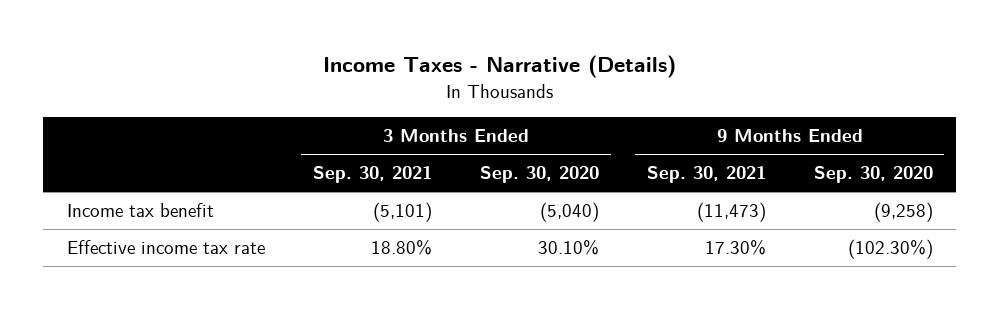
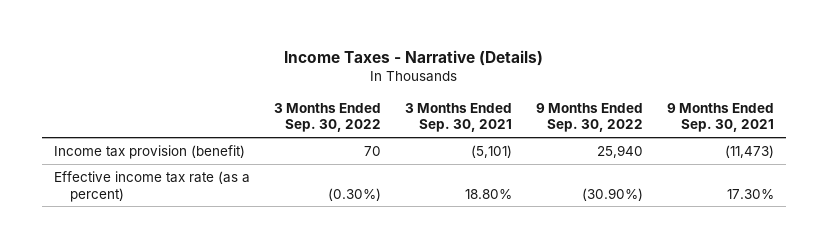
- | 3 Months Ended Sep. 30, 2021 | 3 Months Ended Sep. 30, 2020 | 9 Months Ended Sep. 30, 2021 | 9 Months Ended Sep. 30, 2020
+ | 3 Months Ended Sep. 30, 2022 | 3 Months Ended Sep. 30, 2021 | 9 Months Ended Sep. 30, 2022 | 9 Months Ended Sep. 30, 2021
- Income tax benefit | (5,101) | (5,040) | (11,473) | (9,258)
- Effective income tax rate | 18.80% | 30.10% | 17.30% | (102.30%)
+ Income tax provision (benefit) | 70 | (5,101) | 25,940 | (11,473)
+ Effective income tax rate (as a percent) | (0.30%) | 18.80% | (30.90%) | 17.30%

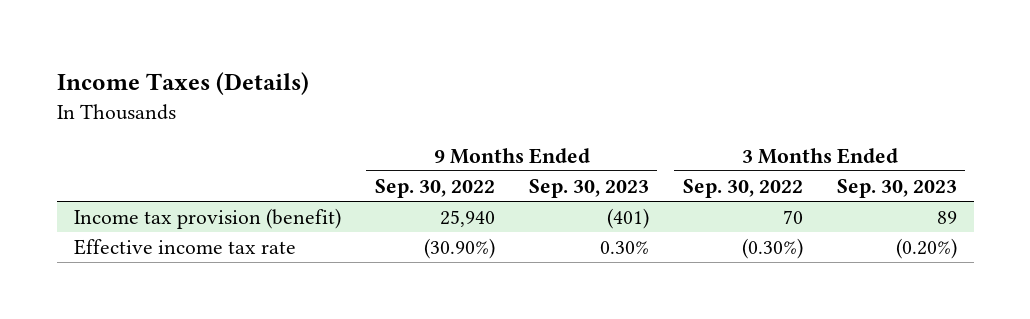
- Income Taxes - Narrative (Details)
+ Income Taxes (Details)
- | 3 Months Ended Sep. 30, 2022 | 3 Months Ended Sep. 30, 2021 | 9 Months Ended Sep. 30, 2022 | 9 Months Ended Sep. 30, 2021
+ | 9 Months Ended Sep. 30, 2022 | 9 Months Ended Sep. 30, 2023 | 3 Months Ended Sep. 30, 2022 | 3 Months Ended Sep. 30, 2023
- Effective income tax rate (as a percent) | (0.30%) | 18.80% | (30.90%) | 17.30%
+ Effective income tax rate | (30.90%) | 0.30% | (0.30%) | (0.20%)

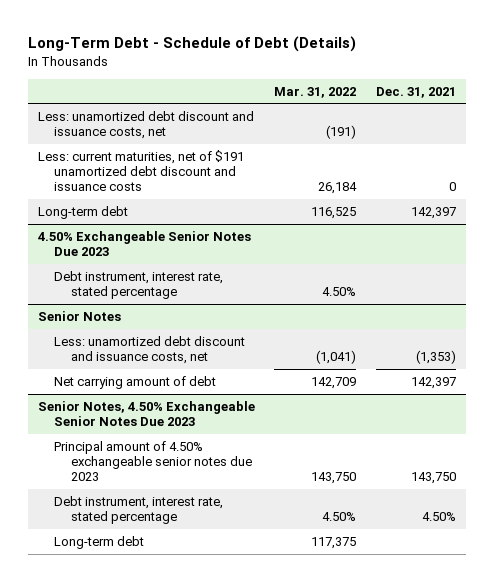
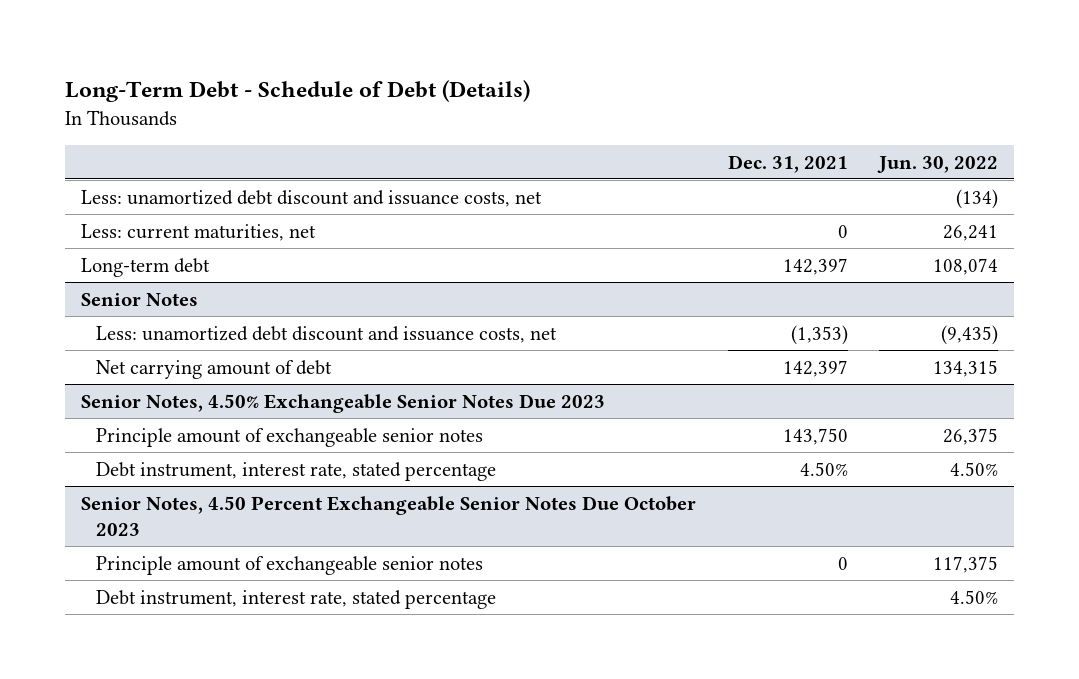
- | Mar. 31, 2022 | Dec. 31, 2021
+ | Dec. 31, 2021 | Jun. 30, 2022
- Less: current maturities, net of $191 unamortized debt discount and issuance costs | 26,184 | 0
+ Less: current maturities, net | 0 | 26,241
- 4.50% Exchangeable Senior Notes Due 2023
- Debt instrument, interest rate, stated percentage | 4.50% |
@ Senior Notes, 4.50% Exchangeable Senior Notes Due 2023
- Principal amount of 4.50% exchangeable senior notes due 2023 | 143,750 | 143,750
+ Principle amount of exchangeable senior notes | 143,750 | 26,375
- Long-term debt | 117,375 |
+ Senior Notes, 4.50 Percent Exchangeable Senior Notes Due October 2023
+ Principle amount of exchangeable senior notes | 0 | 117,375
+ Debt instrument, interest rate, stated percentage | | 4.50%

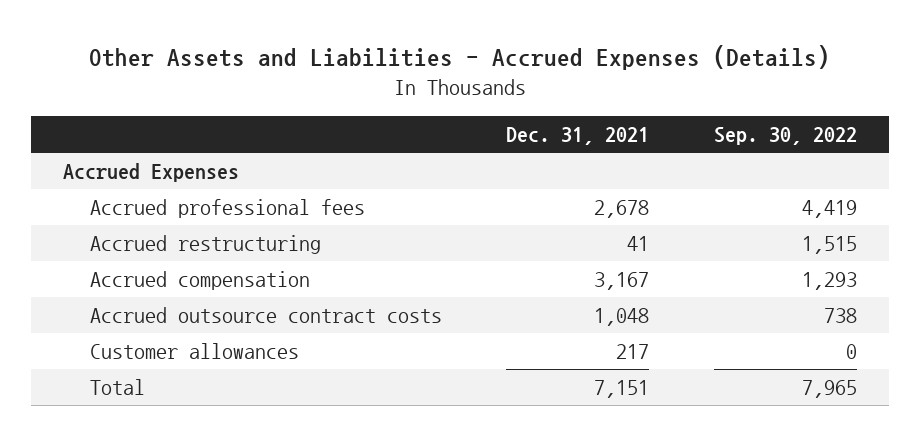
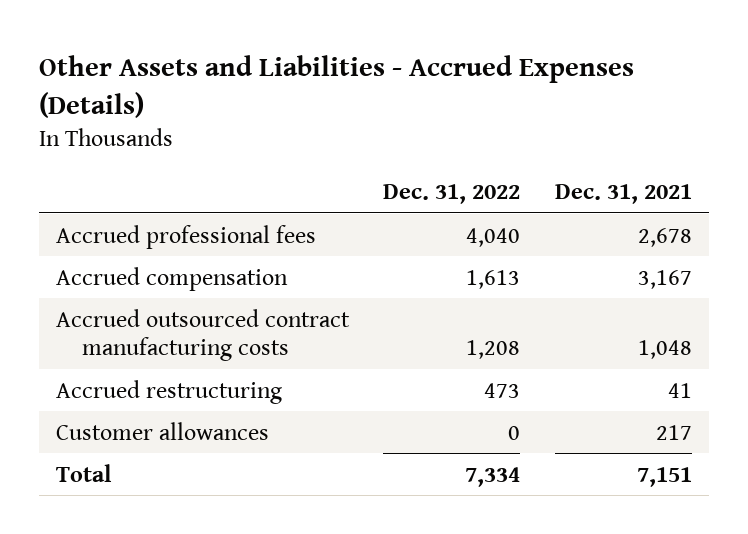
- | Dec. 31, 2021 | Sep. 30, 2022
+ | Dec. 31, 2022 | Dec. 31, 2021
- Accrued Expenses
- Accrued outsource contract costs | 1,048 | 738
+ Accrued outsourced contract manufacturing costs | 1,208 | 1,048
moved down: Accrued restructuring | 473 | 41

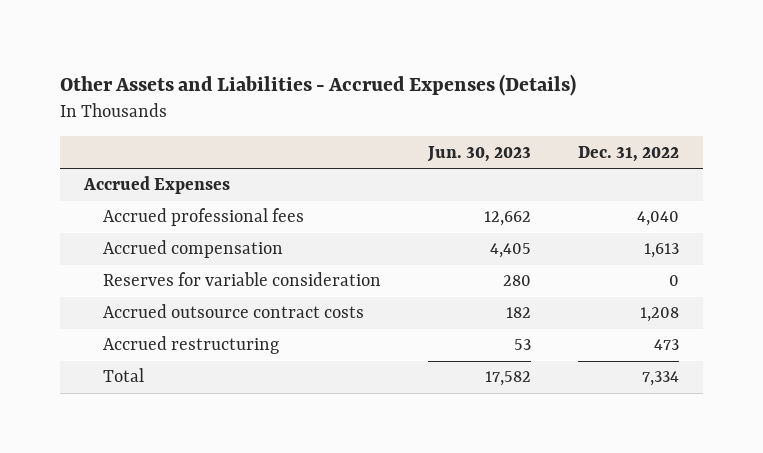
- | Dec. 31, 2022 | Dec. 31, 2021
+ | Jun. 30, 2023 | Dec. 31, 2022
+ Accrued Expenses
- Accrued outsourced contract manufacturing costs | 1,208 | 1,048
+ Reserves for variable consideration | 280 | 0
+ Accrued outsource contract costs | 182 | 1,208
- Customer allowances | 0 | 217

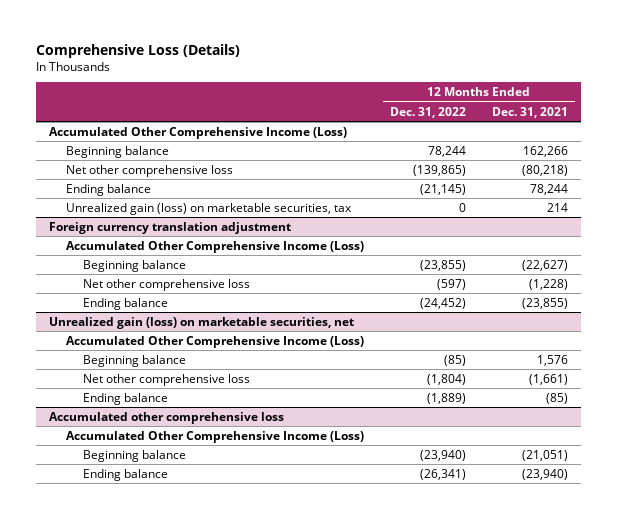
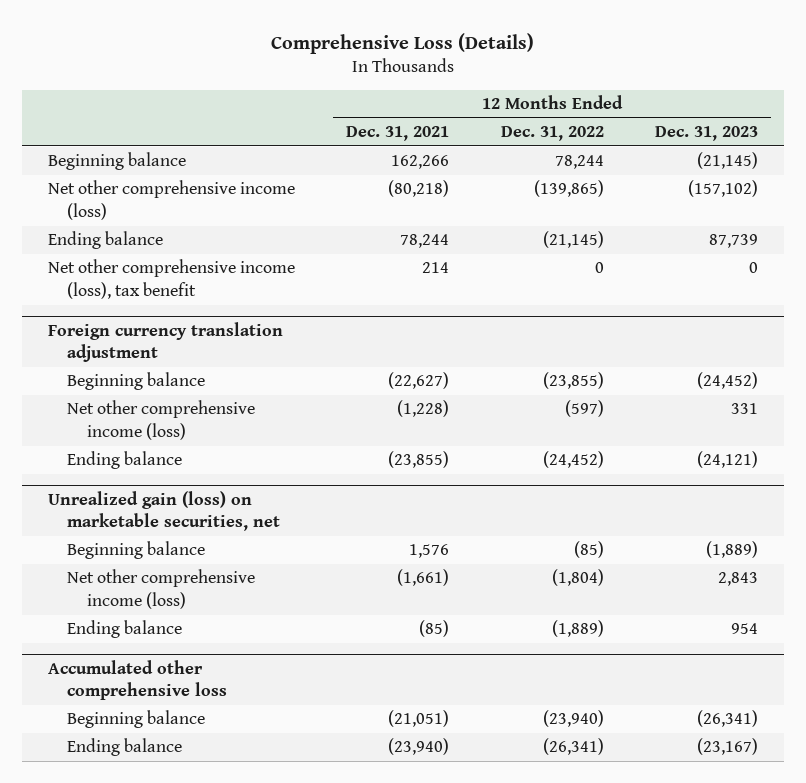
- | 12 Months Ended Dec. 31, 2022 | 12 Months Ended Dec. 31, 2021
+ | 12 Months Ended Dec. 31, 2021 | 12 Months Ended Dec. 31, 2022 | 12 Months Ended Dec. 31, 2023
- Accumulated Other Comprehensive Income (Loss)
- Net other comprehensive loss | (139,865) | (80,218)
+ Net other comprehensive income (loss) | (80,218) | (139,865) | (157,102)
- Unrealized gain (loss) on marketable securities, tax | 0 | 214
+ Net other comprehensive income (loss), tax benefit | 214 | 0 | 0
@ Foreign currency translation adjustment
- Accumulated Other Comprehensive Income (Loss)
- Net other comprehensive loss | (597) | (1,228)
+ Net other comprehensive income (loss) | (1,228) | (597) | 331
@ Unrealized gain (loss) on marketable securities, net
- Accumulated Other Comprehensive Income (Loss)
- Net other comprehensive loss | (1,804) | (1,661)
+ Net other comprehensive income (loss) | (1,661) | (1,804) | 2,843
@ Accumulated other comprehensive loss
- Accumulated Other Comprehensive Income (Loss)

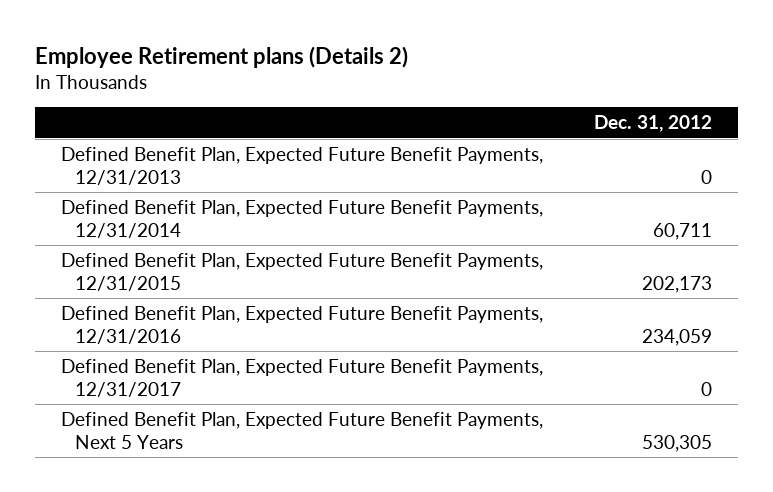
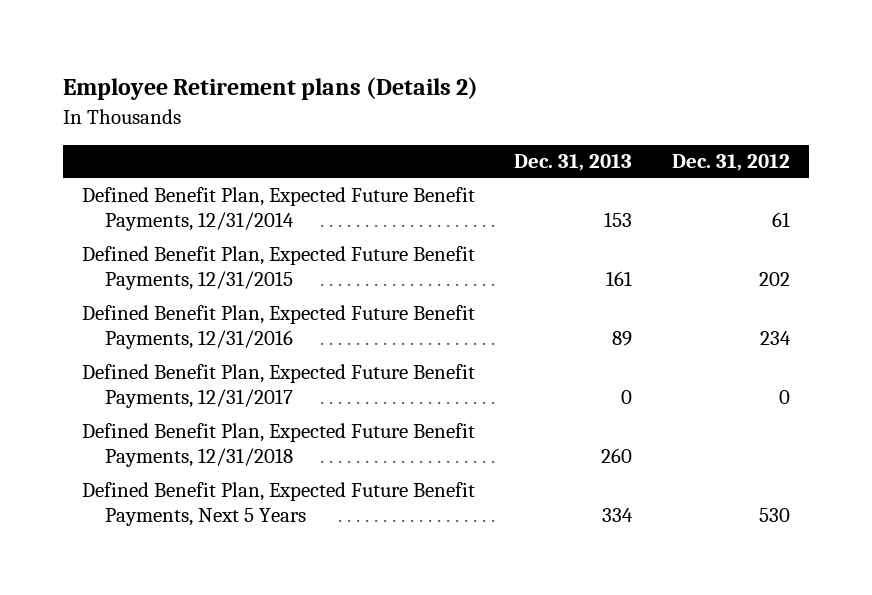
- | Dec. 31, 2012
+ | Dec. 31, 2013 | Dec. 31, 2012
- Defined Benefit Plan, Expected Future Benefit Payments, 12/31/2013 | 0
- Defined Benefit Plan, Expected Future Benefit Payments, 12/31/2014 | 60,711
- Defined Benefit Plan, Expected Future Benefit Payments, 12/31/2015 | 202,173
- Defined Benefit Plan, Expected Future Benefit Payments, 12/31/2016 | 234,059
+ Defined Benefit Plan, Expected Future Benefit Payments, 12/31/2014 | 153 | 61
+ Defined Benefit Plan, Expected Future Benefit Payments, 12/31/2015 | 161 | 202
+ Defined Benefit Plan, Expected Future Benefit Payments, 12/31/2016 | 89 | 234
- Defined Benefit Plan, Expected Future Benefit Payments, Next 5 Years | 530,305
+ Defined Benefit Plan, Expected Future Benefit Payments, 12/31/2018 | 260 |
+ Defined Benefit Plan, Expected Future Benefit Payments, Next 5 Years | 334 | 530

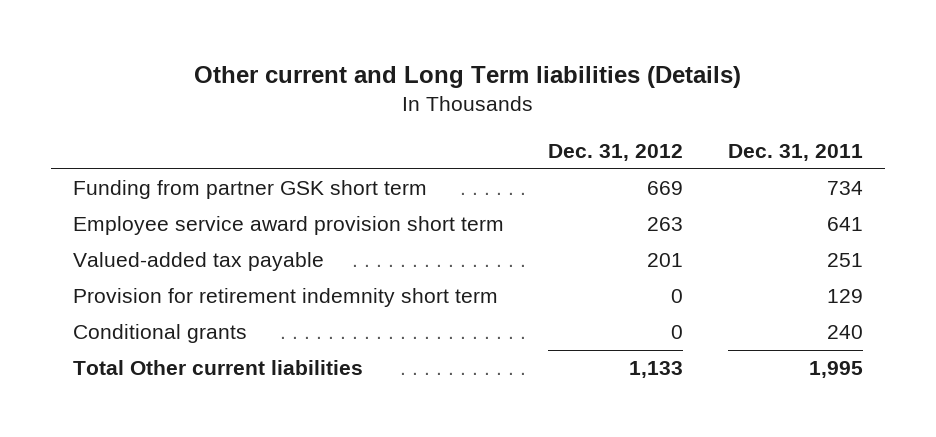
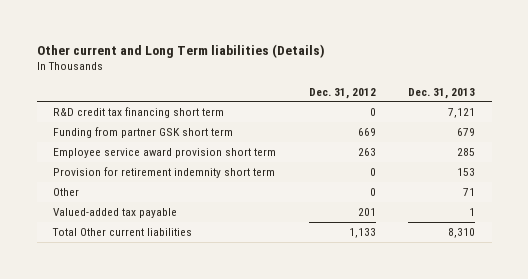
- | Dec. 31, 2012 | Dec. 31, 2011
+ | Dec. 31, 2012 | Dec. 31, 2013
+ R&D credit tax financing short term | 0 | 7,121
- Conditional grants | 0 | 240
+ Other | 0 | 71
moved down: Valued-added tax payable | 201 | 1

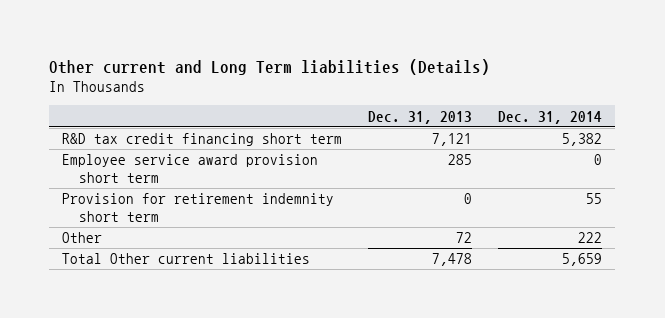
- | Dec. 31, 2012 | Dec. 31, 2013
+ | Dec. 31, 2013 | Dec. 31, 2014
- R&D credit tax financing short term | 0 | 7,121
- Funding from partner GSK short term | 669 | 679
+ R&D tax credit financing short term | 7,121 | 5,382
- Provision for retirement indemnity short term | 0 | 153
- Other | 0 | 71
- Valued-added tax payable | 201 | 1
- Total Other current liabilities | 1,133 | 8,310
+ Provision for retirement indemnity short term | 0 | 55
+ Other | 72 | 222
+ Total Other current liabilities | 7,478 | 5,659

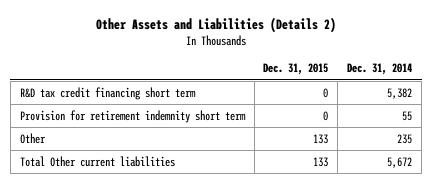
- Other current and Long Term liabilities (Details)
+ Other Assets and Liabilities (Details 2)
- | Dec. 31, 2013 | Dec. 31, 2014
+ | Dec. 31, 2015 | Dec. 31, 2014
- Employee service award provision short term | 285 | 0
- Other | 72 | 222
- Total Other current liabilities | 7,478 | 5,659
+ Other | 133 | 235
+ Total Other current liabilities | 133 | 5,672

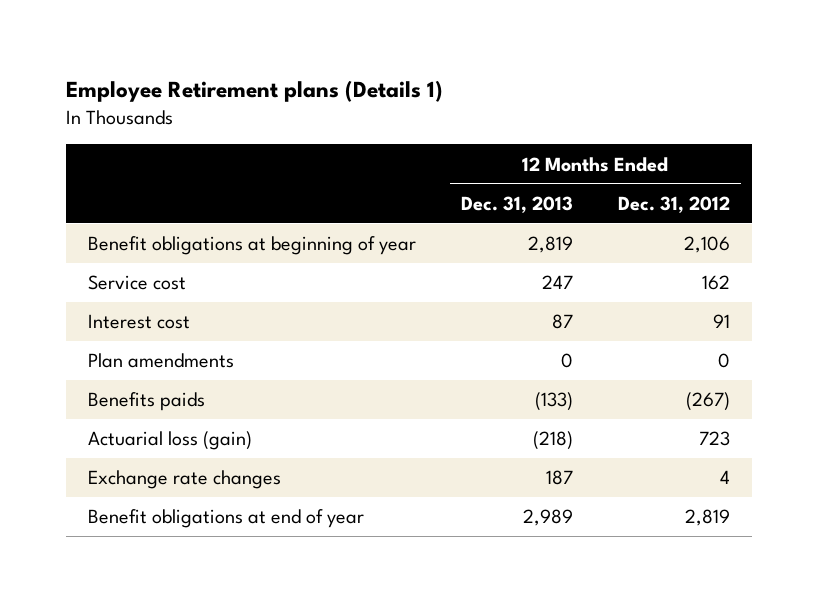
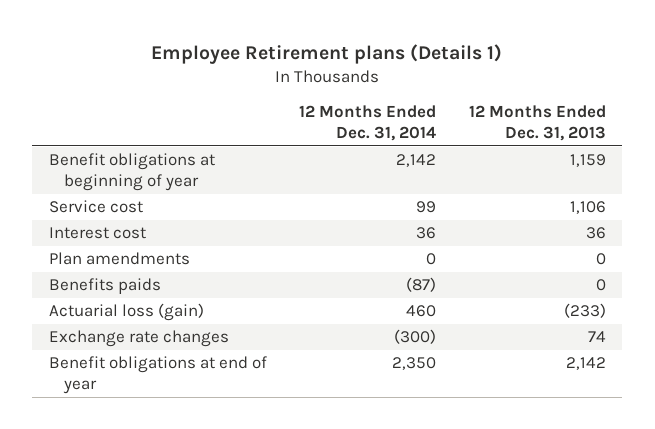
- | 12 Months Ended Dec. 31, 2013 | 12 Months Ended Dec. 31, 2012
+ | 12 Months Ended Dec. 31, 2014 | 12 Months Ended Dec. 31, 2013
- Benefit obligations at beginning of year | 2,819 | 2,106
- Service cost | 247 | 162
- Interest cost | 87 | 91
+ Benefit obligations at beginning of year | 2,142 | 1,159
+ Service cost | 99 | 1,106
+ Interest cost | 36 | 36
- Benefits paids | (133) | (267)
- Actuarial loss (gain) | (218) | 723
- Exchange rate changes | 187 | 4
- Benefit obligations at end of year | 2,989 | 2,819
+ Benefits paids | (87) | 0
+ Actuarial loss (gain) | 460 | (233)
+ Exchange rate changes | (300) | 74
+ Benefit obligations at end of year | 2,350 | 2,142

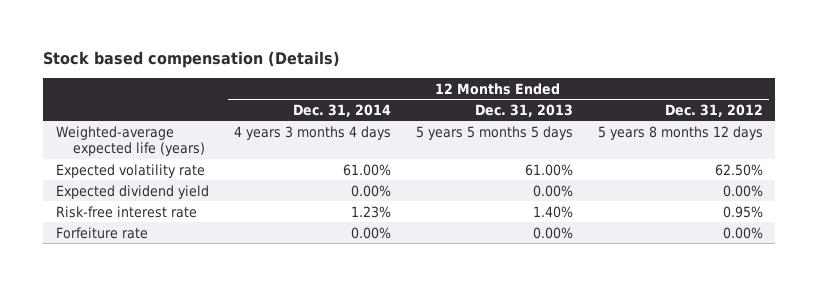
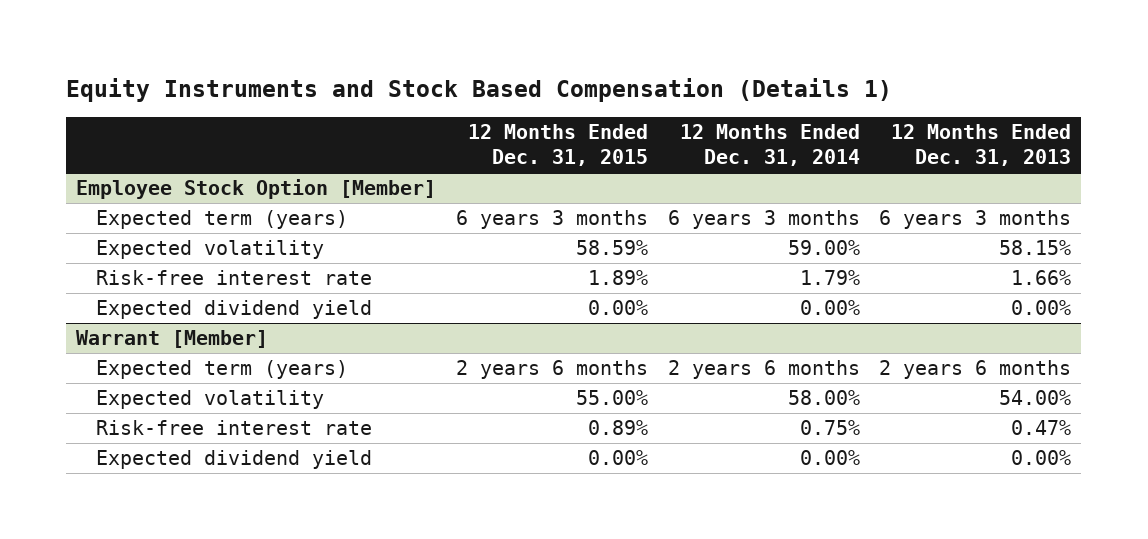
- Stock based compensation (Details)
+ Equity Instruments and Stock Based Compensation (Details 1)
- | 12 Months Ended Dec. 31, 2014 | 12 Months Ended Dec. 31, 2013 | 12 Months Ended Dec. 31, 2012
+ | 12 Months Ended Dec. 31, 2015 | 12 Months Ended Dec. 31, 2014 | 12 Months Ended Dec. 31, 2013
- Weighted-average expected life (years) | 4 years 3 months 4 days | 5 years 5 months 5 days | 5 years 8 months 12 days
- Expected volatility rate | 61.00% | 61.00% | 62.50%
+ Employee Stock Option [Member]
+ Expected term (years) | 6 years 3 months | 6 years 3 months | 6 years 3 months
+ Expected volatility | 58.59% | 59.00% | 58.15%
+ Risk-free interest rate | 1.89% | 1.79% | 1.66%
- Risk-free interest rate | 1.23% | 1.40% | 0.95%
- Forfeiture rate | 0.00% | 0.00% | 0.00%
+ Warrant [Member]
+ Expected term (years) | 2 years 6 months | 2 years 6 months | 2 years 6 months
+ Expected volatility | 55.00% | 58.00% | 54.00%
+ Risk-free interest rate | 0.89% | 0.75% | 0.47%
+ Expected dividend yield | 0.00% | 0.00% | 0.00%

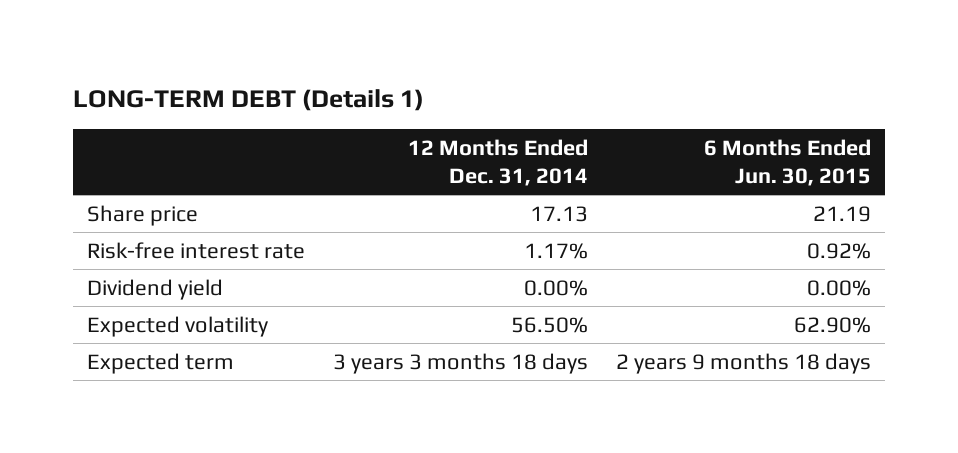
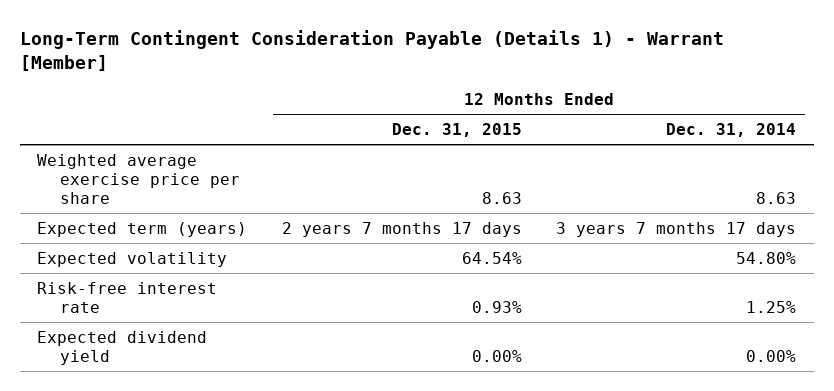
- LONG-TERM DEBT (Details 1)
+ Long-Term Contingent Consideration Payable (Details 1) - Warrant [Member]
- | 12 Months Ended Dec. 31, 2014 | 6 Months Ended Jun. 30, 2015
+ | 12 Months Ended Dec. 31, 2015 | 12 Months Ended Dec. 31, 2014
- Share price | 17.13 | 21.19
- Risk-free interest rate | 1.17% | 0.92%
- Dividend yield | 0.00% | 0.00%
- Expected volatility | 56.50% | 62.90%
- Expected term | 3 years 3 months 18 days | 2 years 9 months 18 days
+ Weighted average exercise price per share | 8.63 | 8.63
+ Expected term (years) | 2 years 7 months 17 days | 3 years 7 months 17 days
+ Expected volatility | 64.54% | 54.80%
+ Risk-free interest rate | 0.93% | 1.25%
+ Expected dividend yield | 0.00% | 0.00%

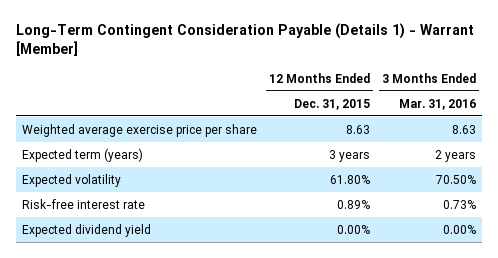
- | 12 Months Ended Dec. 31, 2015 | 12 Months Ended Dec. 31, 2014
+ | 12 Months Ended Dec. 31, 2015 | 3 Months Ended Mar. 31, 2016
- Expected term (years) | 2 years 7 months 17 days | 3 years 7 months 17 days
- Expected volatility | 64.54% | 54.80%
- Risk-free interest rate | 0.93% | 1.25%
+ Expected term (years) | 3 years | 2 years
+ Expected volatility | 61.80% | 70.50%
+ Risk-free interest rate | 0.89% | 0.73%

